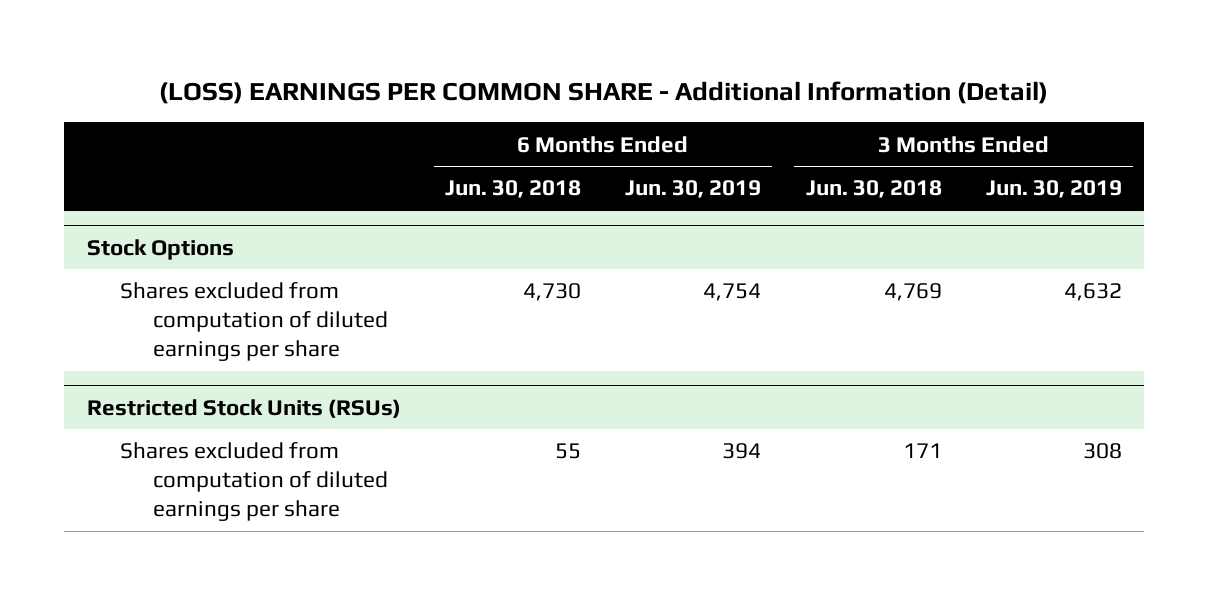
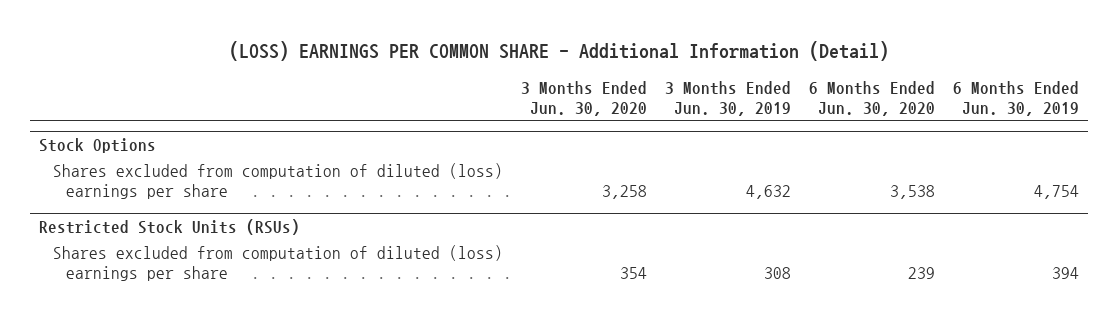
- | 6 Months Ended Jun. 30, 2018 | 6 Months Ended Jun. 30, 2019 | 3 Months Ended Jun. 30, 2018 | 3 Months Ended Jun. 30, 2019
+ | 3 Months Ended Jun. 30, 2020 | 3 Months Ended Jun. 30, 2019 | 6 Months Ended Jun. 30, 2020 | 6 Months Ended Jun. 30, 2019
@ Stock Options
- Shares excluded from computation of diluted earnings per share | 4,730 | 4,754 | 4,769 | 4,632
+ Shares excluded from computation of diluted (loss) earnings per share | 3,258 | 4,632 | 3,538 | 4,754
@ Restricted Stock Units (RSUs)
- Shares excluded from computation of diluted earnings per share | 55 | 394 | 171 | 308
+ Shares excluded from computation of diluted (loss) earnings per share | 354 | 308 | 239 | 394

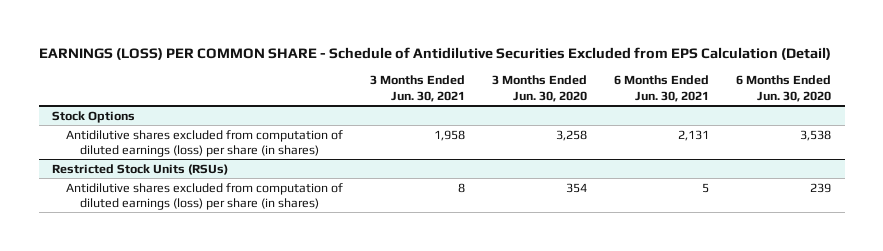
- (LOSS) EARNINGS PER COMMON SHARE - Additional Information (Detail)
+ EARNINGS (LOSS) PER COMMON SHARE - Schedule of Antidilutive Securities Excluded from EPS Calculation (Detail)
- | 3 Months Ended Jun. 30, 2020 | 3 Months Ended Jun. 30, 2019 | 6 Months Ended Jun. 30, 2020 | 6 Months Ended Jun. 30, 2019
+ | 3 Months Ended Jun. 30, 2021 | 3 Months Ended Jun. 30, 2020 | 6 Months Ended Jun. 30, 2021 | 6 Months Ended Jun. 30, 2020
@ Stock Options
- Shares excluded from computation of diluted (loss) earnings per share | 3,258 | 4,632 | 3,538 | 4,754
+ Antidilutive shares excluded from computation of diluted earnings (loss) per share (in shares) | 1,958 | 3,258 | 2,131 | 3,538
@ Restricted Stock Units (RSUs)
- Shares excluded from computation of diluted (loss) earnings per share | 354 | 308 | 239 | 394
+ Antidilutive shares excluded from computation of diluted earnings (loss) per share (in shares) | 8 | 354 | 5 | 239

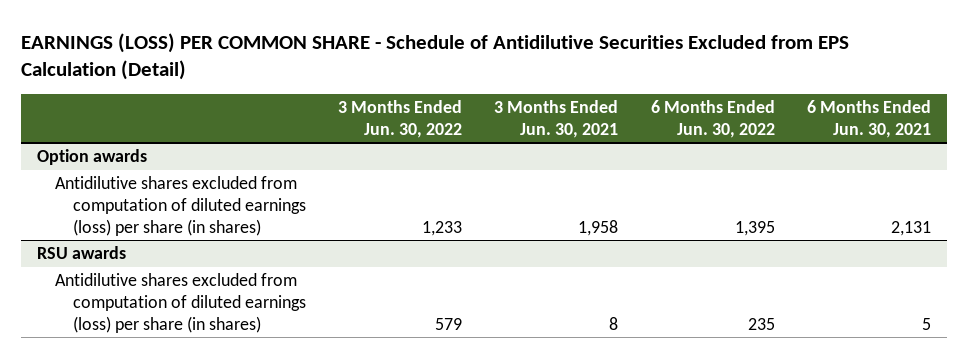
- | 3 Months Ended Jun. 30, 2021 | 3 Months Ended Jun. 30, 2020 | 6 Months Ended Jun. 30, 2021 | 6 Months Ended Jun. 30, 2020
+ | 3 Months Ended Jun. 30, 2022 | 3 Months Ended Jun. 30, 2021 | 6 Months Ended Jun. 30, 2022 | 6 Months Ended Jun. 30, 2021
- Stock Options
+ Option awards
- Restricted Stock Units (RSUs)
+ RSU awards

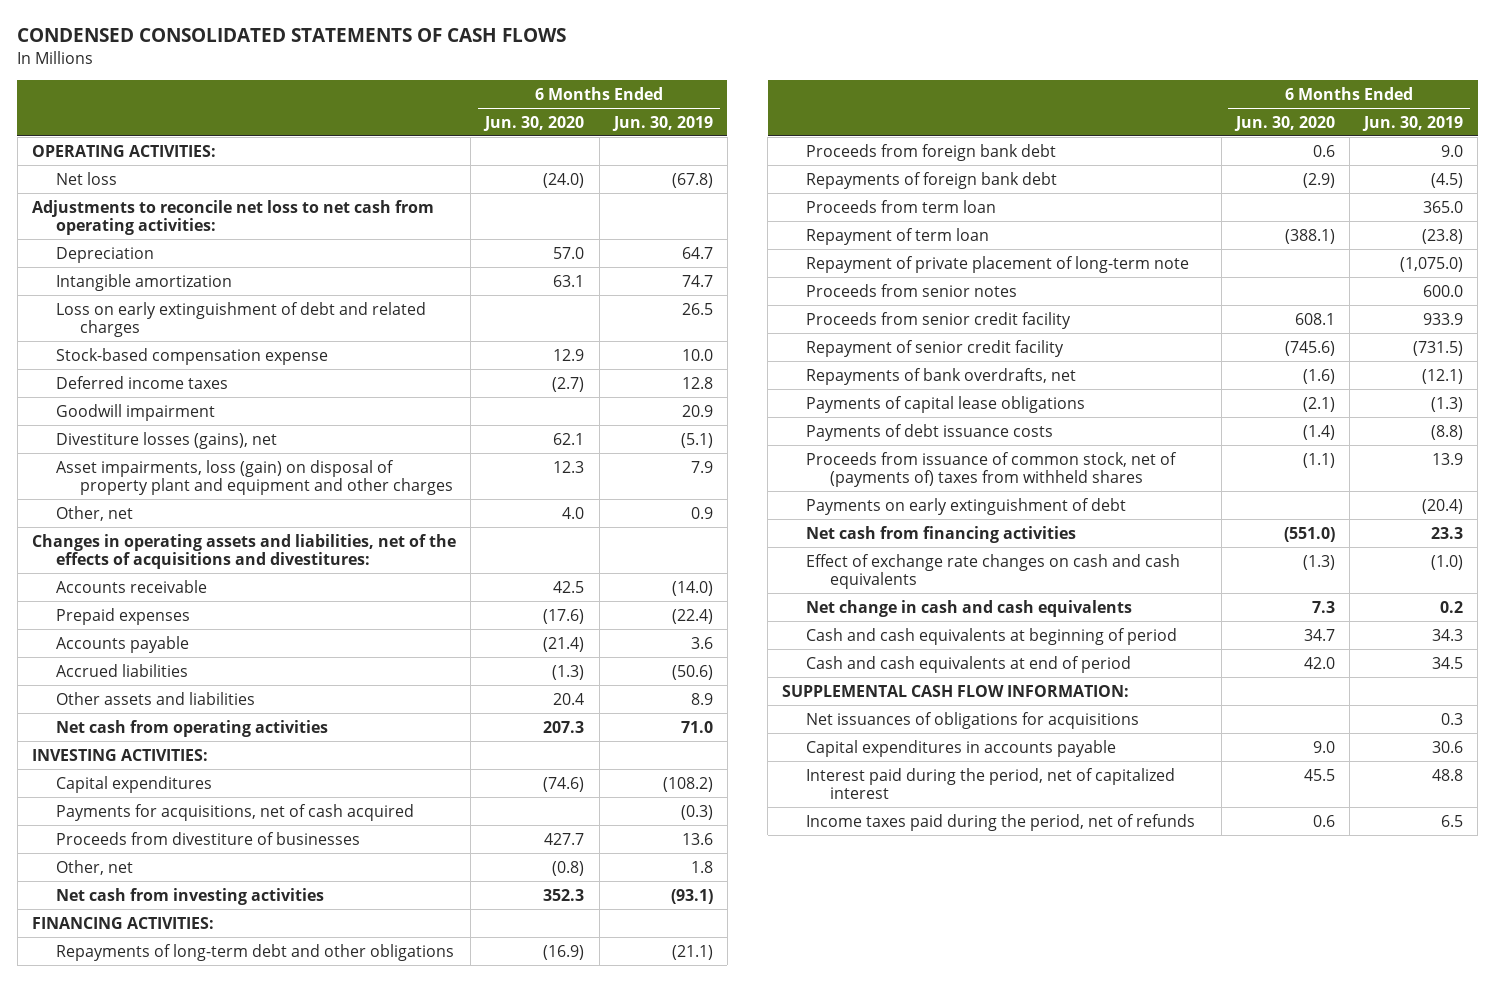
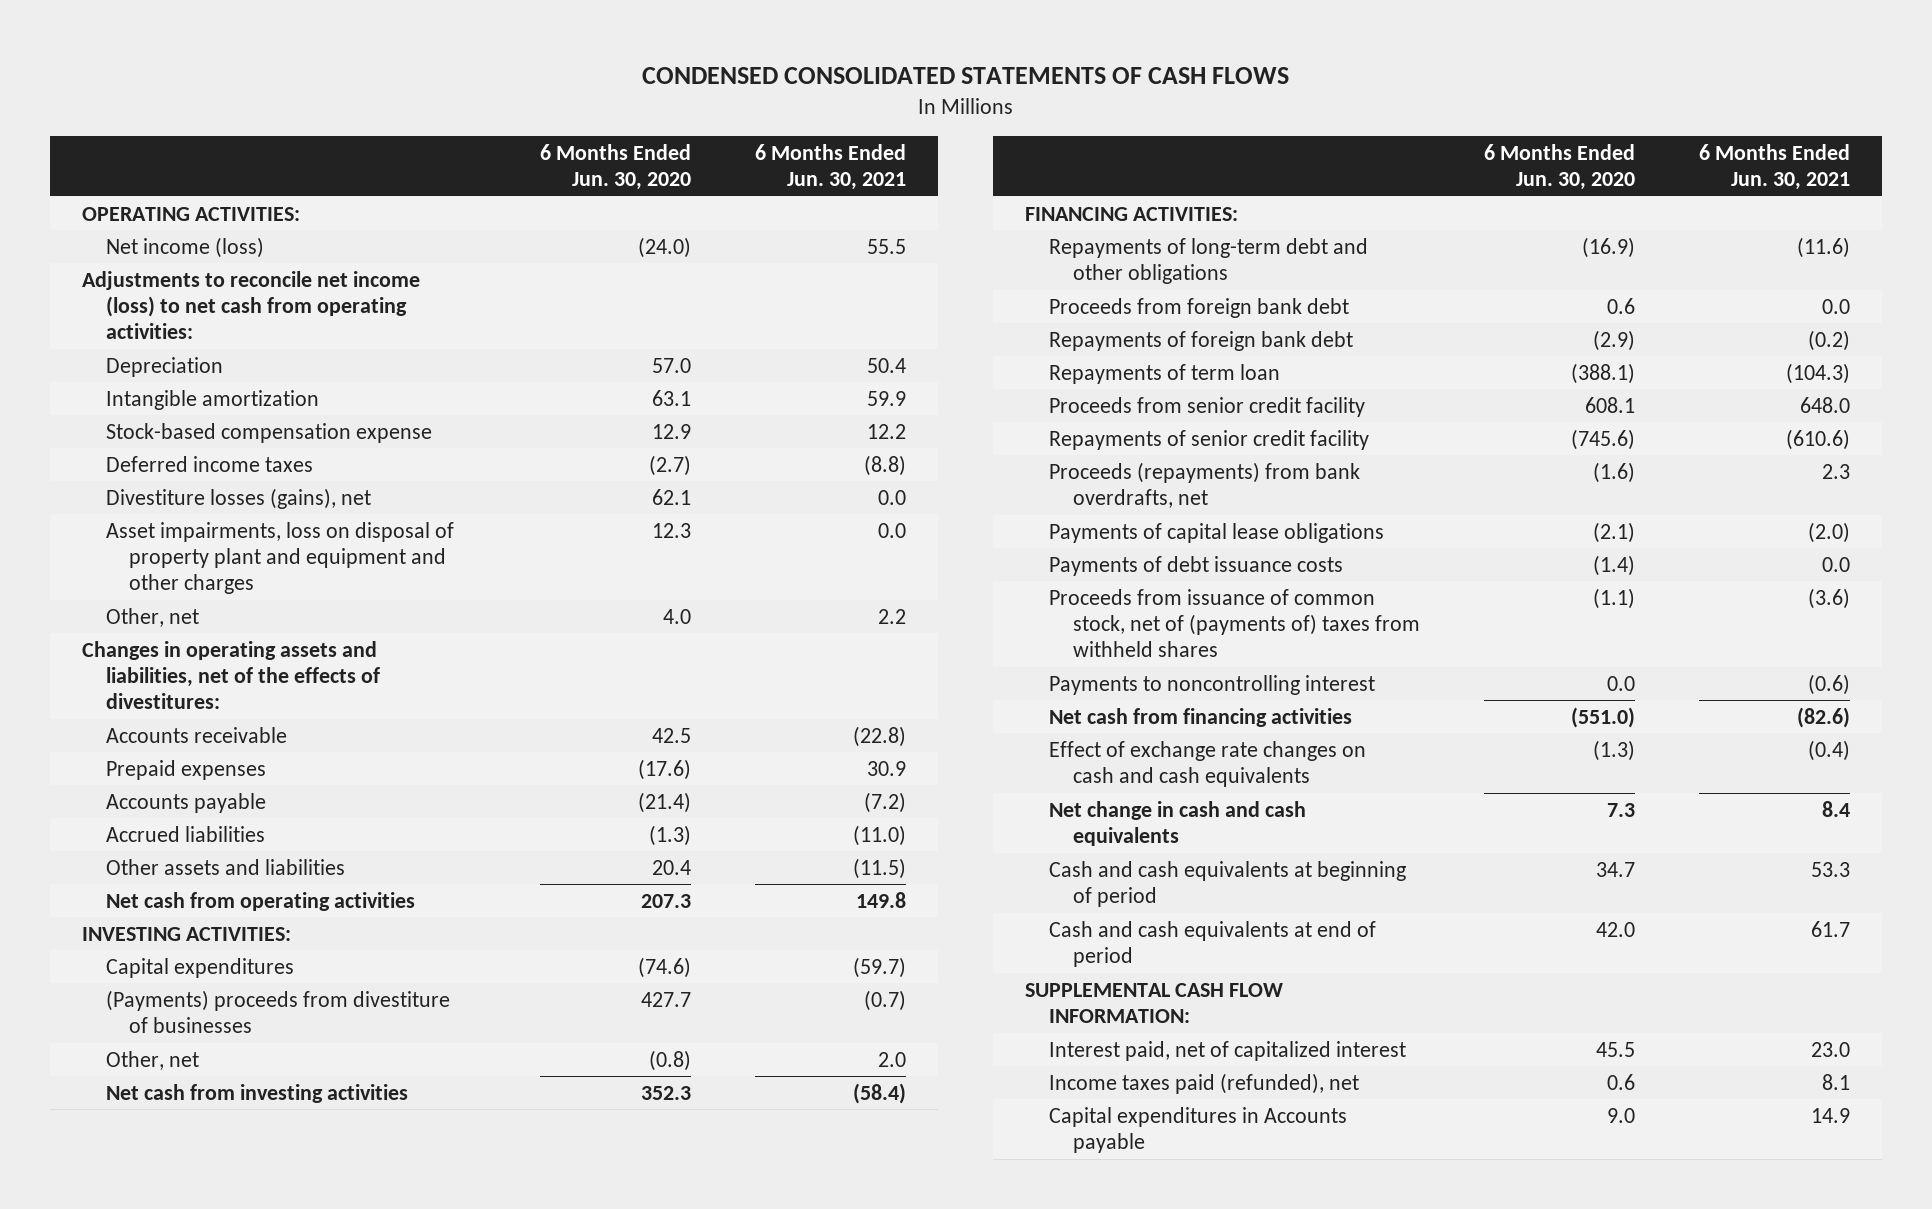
- | 6 Months Ended Jun. 30, 2020 | 6 Months Ended Jun. 30, 2019
+ | 6 Months Ended Jun. 30, 2020 | 6 Months Ended Jun. 30, 2021
- Net loss | (24.0) | (67.8)
- Adjustments to reconcile net loss to net cash from operating activities:
+ Net income (loss) | (24.0) | 55.5
+ Adjustments to reconcile net income (loss) to net cash from operating activities:
- Loss on early extinguishment of debt and related charges | | 26.5
- Goodwill impairment | | 20.9
- Asset impairments, loss (gain) on disposal of property plant and equipment and other charges | 12.3 | 7.9
+ Asset impairments, loss on disposal of property plant and equipment and other charges | 12.3 | 0.0
- Changes in operating assets and liabilities, net of the effects of acquisitions and divestitures:
+ Changes in operating assets and liabilities, net of the effects of divestitures:
- Payments for acquisitions, net of cash acquired | | (0.3)
- Proceeds from divestiture of businesses | 427.7 | 13.6
+ (Payments) proceeds from divestiture of businesses | 427.7 | (0.7)
- Proceeds from term loan | | 365.0
- Repayment of term loan | (388.1) | (23.8)
- Repayment of private placement of long-term note | | (1,075.0)
- Proceeds from senior notes | | 600.0
+ Repayments of term loan | (388.1) | (104.3)
- Repayment of senior credit facility | (745.6) | (731.5)
- Repayments of bank overdrafts, net | (1.6) | (12.1)
+ Repayments of senior credit facility | (745.6) | (610.6)
+ Proceeds (repayments) from bank overdrafts, net | (1.6) | 2.3
- Payments on early extinguishment of debt | | (20.4)
+ Payments to noncontrolling interest | 0.0 | (0.6)
- Net issuances of obligations for acquisitions | | 0.3
- Capital expenditures in accounts payable | 9.0 | 30.6
- Interest paid during the period, net of capitalized interest | 45.5 | 48.8
- Income taxes paid during the period, net of refunds | 0.6 | 6.5
+ Interest paid, net of capitalized interest | 45.5 | 23.0
+ Income taxes paid (refunded), net | 0.6 | 8.1
+ Capital expenditures in Accounts payable | 9.0 | 14.9

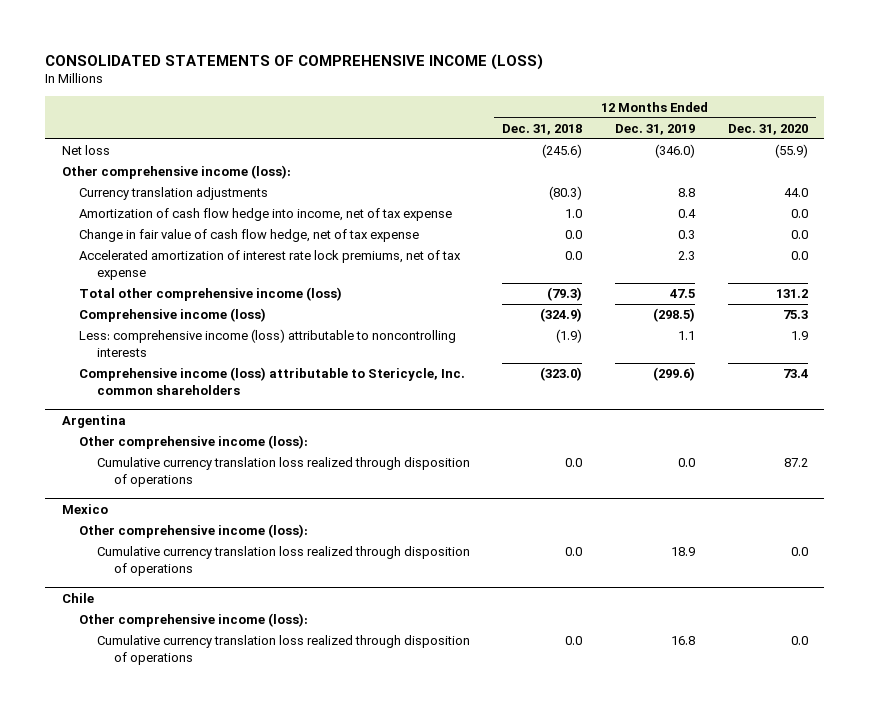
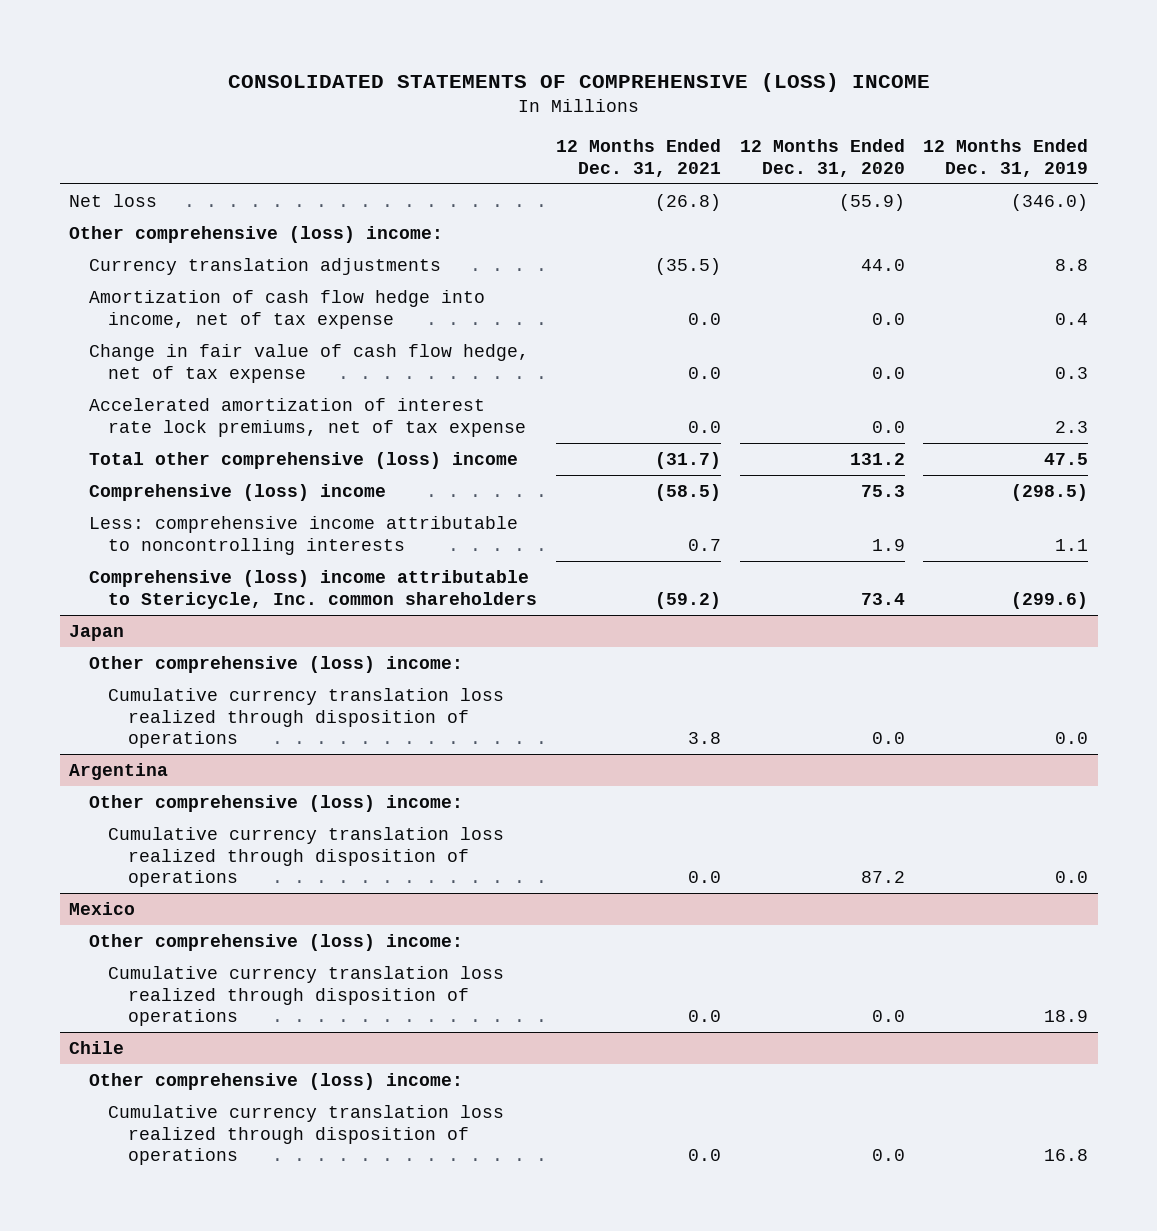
- CONSOLIDATED STATEMENTS OF COMPREHENSIVE INCOME (LOSS)
+ CONSOLIDATED STATEMENTS OF COMPREHENSIVE (LOSS) INCOME
- | 12 Months Ended Dec. 31, 2018 | 12 Months Ended Dec. 31, 2019 | 12 Months Ended Dec. 31, 2020
+ | 12 Months Ended Dec. 31, 2021 | 12 Months Ended Dec. 31, 2020 | 12 Months Ended Dec. 31, 2019
- Other comprehensive income (loss):
+ Other comprehensive (loss) income:
- Total other comprehensive income (loss) | (79.3) | 47.5 | 131.2
- Comprehensive income (loss) | (324.9) | (298.5) | 75.3
- Less: comprehensive income (loss) attributable to noncontrolling interests | (1.9) | 1.1 | 1.9
- Comprehensive income (loss) attributable to Stericycle, Inc. common shareholders | (323.0) | (299.6) | 73.4
+ Total other comprehensive (loss) income | (31.7) | 131.2 | 47.5
+ Comprehensive (loss) income | (58.5) | 75.3 | (298.5)
+ Less: comprehensive income attributable to noncontrolling interests | 0.7 | 1.9 | 1.1
+ Comprehensive (loss) income attributable to Stericycle, Inc. common shareholders | (59.2) | 73.4 | (299.6)
+ Japan
+ Other comprehensive (loss) income:
+ Cumulative currency translation loss realized through disposition of operations | 3.8 | 0.0 | 0.0
@ Argentina
- Other comprehensive income (loss):
+ Other comprehensive (loss) income:
@ Mexico
- Other comprehensive income (loss):
+ Other comprehensive (loss) income:
@ Chile
- Other comprehensive income (loss):
+ Other comprehensive (loss) income:

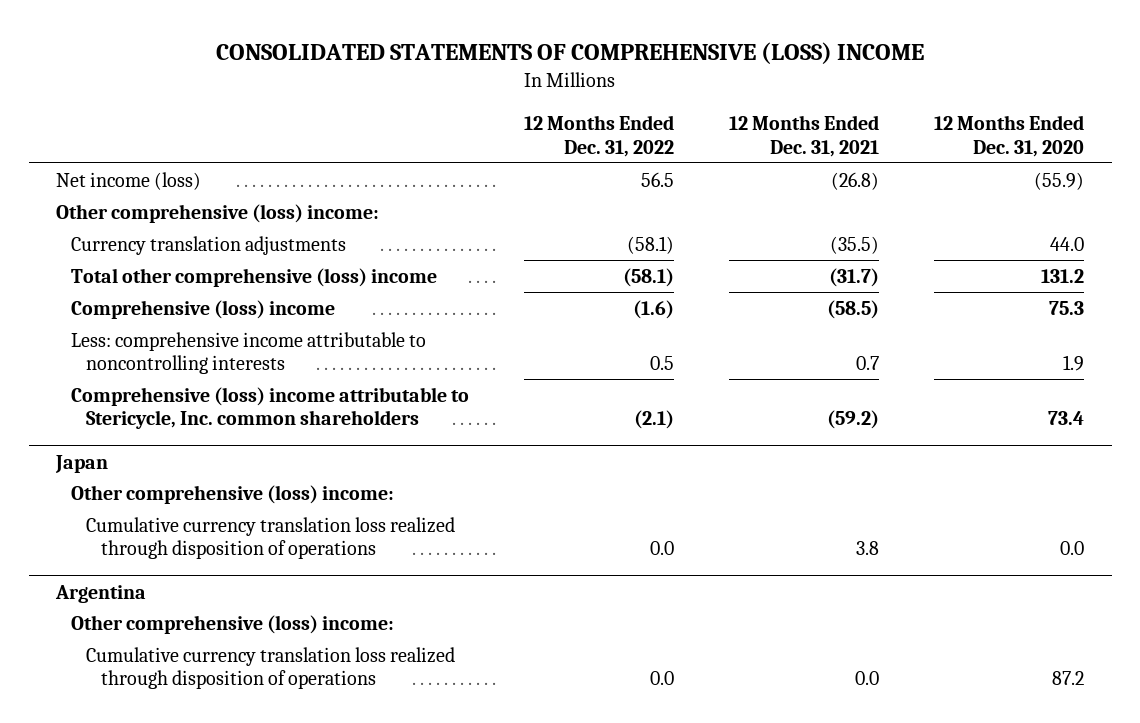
- | 12 Months Ended Dec. 31, 2021 | 12 Months Ended Dec. 31, 2020 | 12 Months Ended Dec. 31, 2019
+ | 12 Months Ended Dec. 31, 2022 | 12 Months Ended Dec. 31, 2021 | 12 Months Ended Dec. 31, 2020
- Net loss | (26.8) | (55.9) | (346.0)
+ Net income (loss) | 56.5 | (26.8) | (55.9)
- Amortization of cash flow hedge into income, net of tax expense | 0.0 | 0.0 | 0.4
- Change in fair value of cash flow hedge, net of tax expense | 0.0 | 0.0 | 0.3
- Accelerated amortization of interest rate lock premiums, net of tax expense | 0.0 | 0.0 | 2.3
- Mexico
- Other comprehensive (loss) income:
- Cumulative currency translation loss realized through disposition of operations | 0.0 | 0.0 | 18.9
- Chile
- Other comprehensive (loss) income:
- Cumulative currency translation loss realized through disposition of operations | 0.0 | 0.0 | 16.8

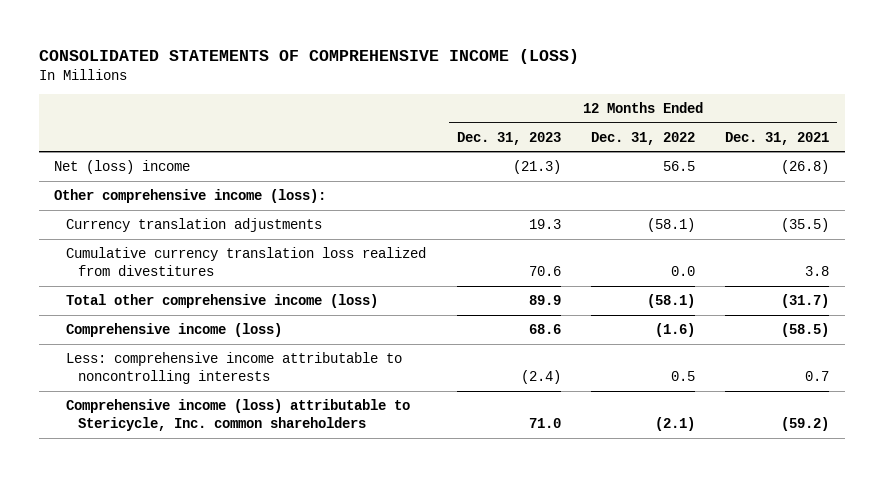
- CONSOLIDATED STATEMENTS OF COMPREHENSIVE (LOSS) INCOME
+ CONSOLIDATED STATEMENTS OF COMPREHENSIVE INCOME (LOSS)
- | 12 Months Ended Dec. 31, 2022 | 12 Months Ended Dec. 31, 2021 | 12 Months Ended Dec. 31, 2020
+ | 12 Months Ended Dec. 31, 2023 | 12 Months Ended Dec. 31, 2022 | 12 Months Ended Dec. 31, 2021
- Net income (loss) | 56.5 | (26.8) | (55.9)
- Other comprehensive (loss) income:
+ Net (loss) income | (21.3) | 56.5 | (26.8)
+ Other comprehensive income (loss):
- Total other comprehensive (loss) income | (58.1) | (31.7) | 131.2
- Comprehensive (loss) income | (1.6) | (58.5) | 75.3
+ Cumulative currency translation loss realized from divestitures | 70.6 | 0.0 | 3.8
+ Total other comprehensive income (loss) | 89.9 | (58.1) | (31.7)
+ Comprehensive income (loss) | 68.6 | (1.6) | (58.5)
- Comprehensive (loss) income attributable to Stericycle, Inc. common shareholders | (2.1) | (59.2) | 73.4
- Japan
- Other comprehensive (loss) income:
- Cumulative currency translation loss realized through disposition of operations | 0.0 | 3.8 | 0.0
- Argentina
- Other comprehensive (loss) income:
- Cumulative currency translation loss realized through disposition of operations | 0.0 | 0.0 | 87.2
+ Comprehensive income (loss) attributable to Stericycle, Inc. common shareholders | 71.0 | (2.1) | (59.2)

